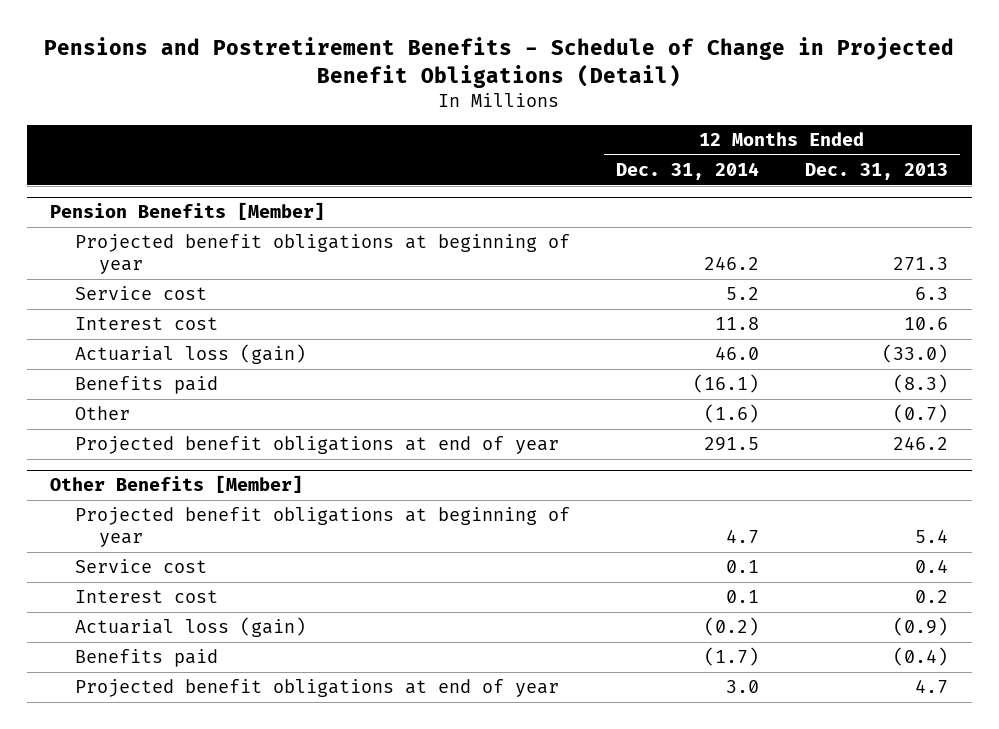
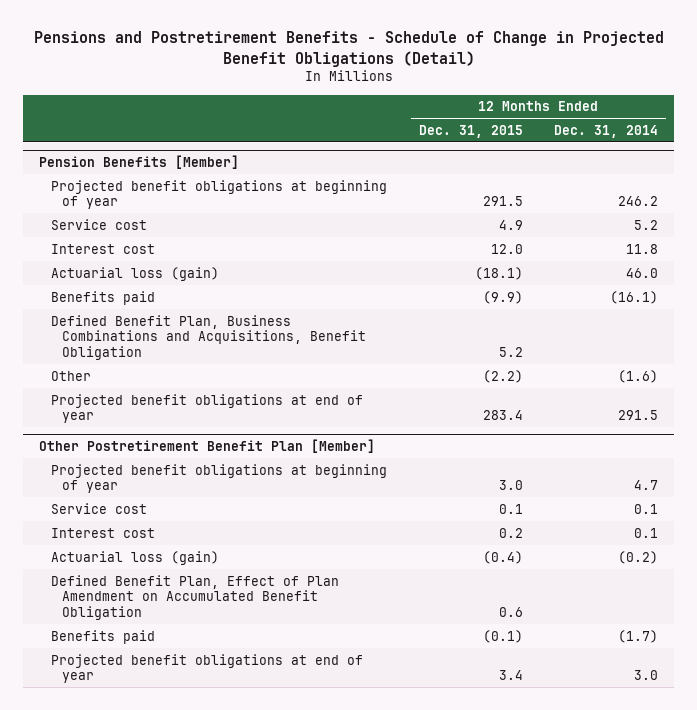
- | 12 Months Ended Dec. 31, 2014 | 12 Months Ended Dec. 31, 2013
+ | 12 Months Ended Dec. 31, 2015 | 12 Months Ended Dec. 31, 2014
@ Pension Benefits [Member]
+ Defined Benefit Plan, Business Combinations and Acquisitions, Benefit Obligation | 5.2 |
- Other Benefits [Member]
+ Other Postretirement Benefit Plan [Member]
+ Defined Benefit Plan, Effect of Plan Amendment on Accumulated Benefit Obligation | 0.6 |

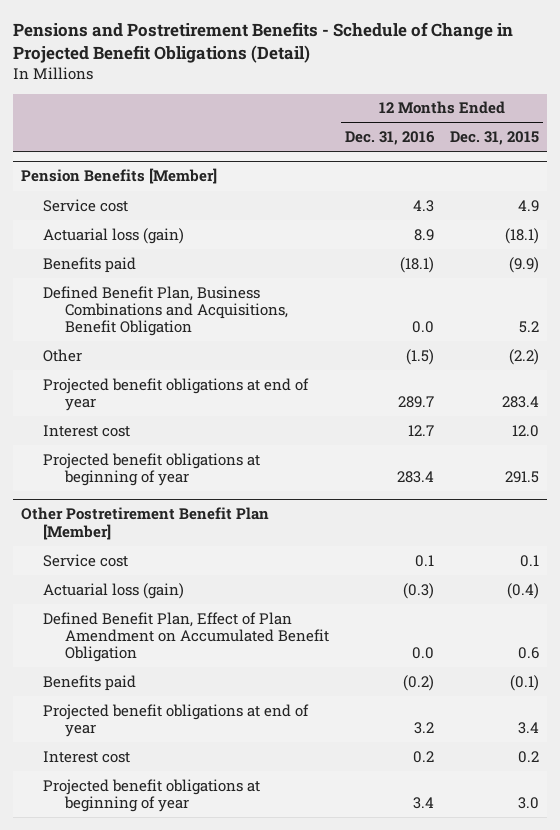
- | 12 Months Ended Dec. 31, 2015 | 12 Months Ended Dec. 31, 2014
+ | 12 Months Ended Dec. 31, 2016 | 12 Months Ended Dec. 31, 2015
@ Pension Benefits [Member]
moved down: Interest cost | 12.7 | 12.0
moved down: Projected benefit obligations at beginning of year | 283.4 | 291.5
@ Other Postretirement Benefit Plan [Member]
moved down: Interest cost | 0.2 | 0.2
moved down: Projected benefit obligations at beginning of year | 3.4 | 3.0

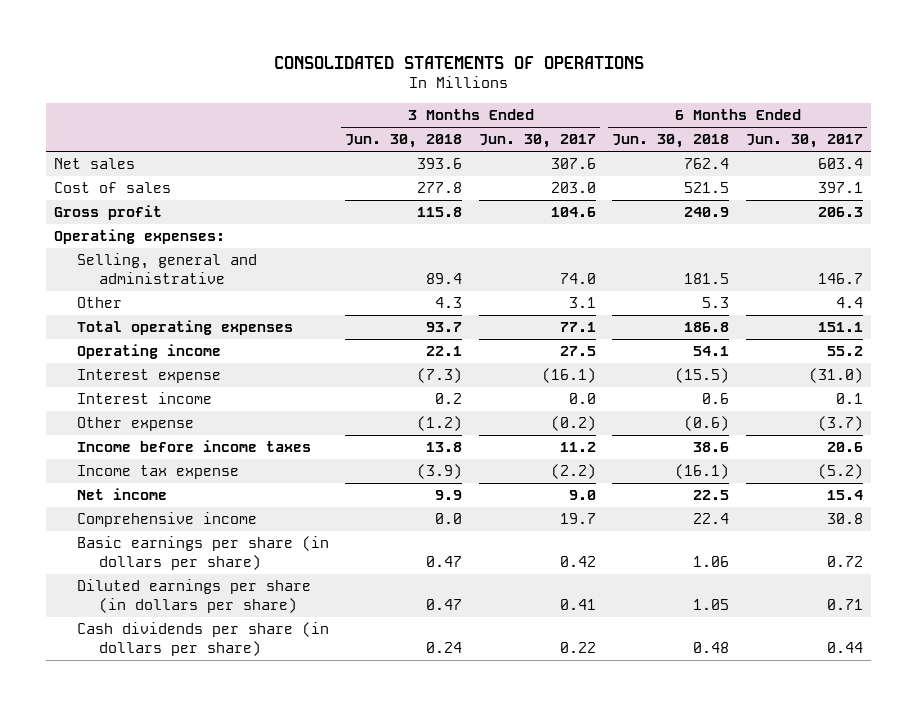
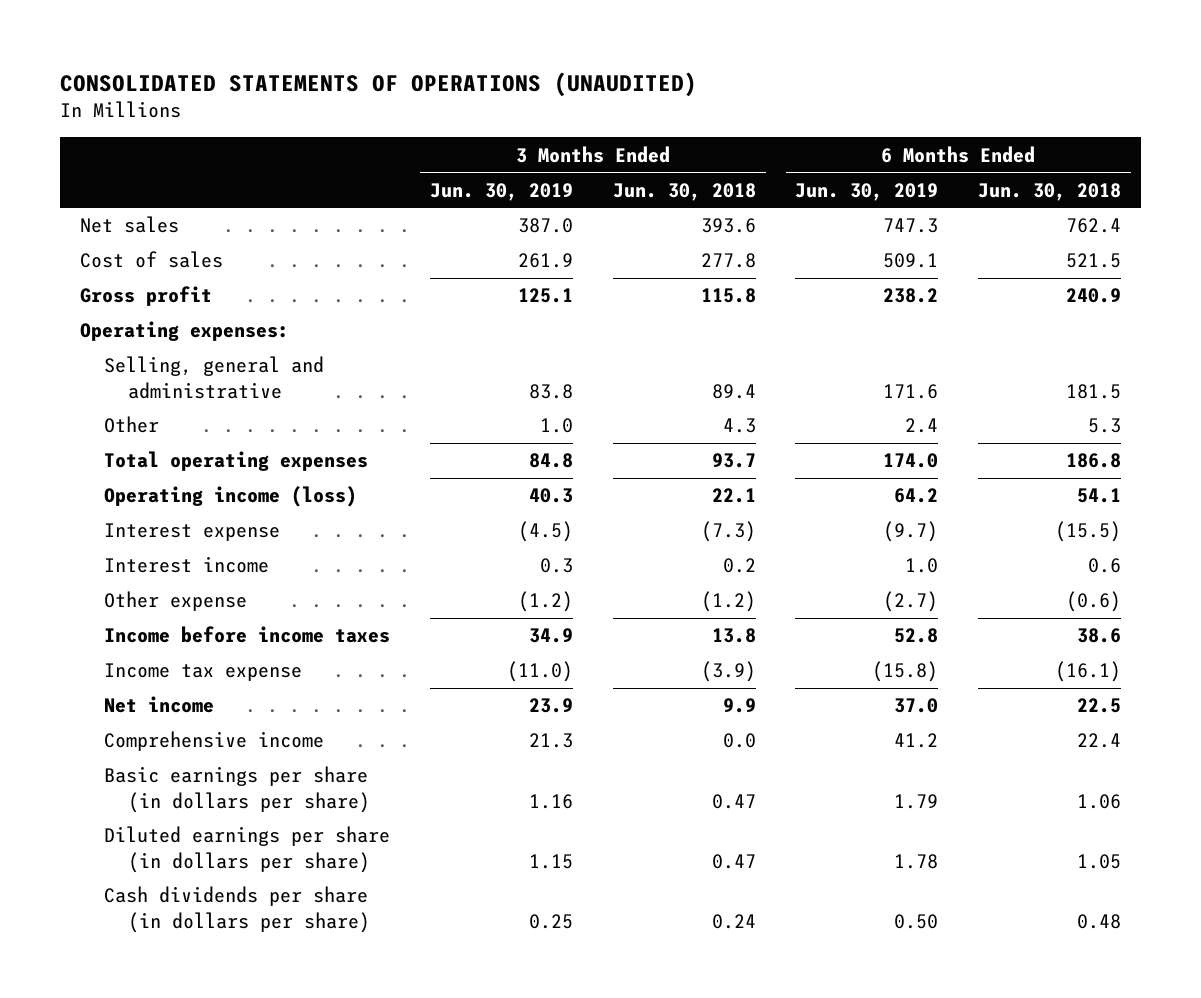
- CONSOLIDATED STATEMENTS OF OPERATIONS
+ CONSOLIDATED STATEMENTS OF OPERATIONS (UNAUDITED)
- | 3 Months Ended Jun. 30, 2018 | 3 Months Ended Jun. 30, 2017 | 6 Months Ended Jun. 30, 2018 | 6 Months Ended Jun. 30, 2017
+ | 3 Months Ended Jun. 30, 2019 | 3 Months Ended Jun. 30, 2018 | 6 Months Ended Jun. 30, 2019 | 6 Months Ended Jun. 30, 2018
- Operating income | 22.1 | 27.5 | 54.1 | 55.2
+ Operating income (loss) | 40.3 | 22.1 | 64.2 | 54.1

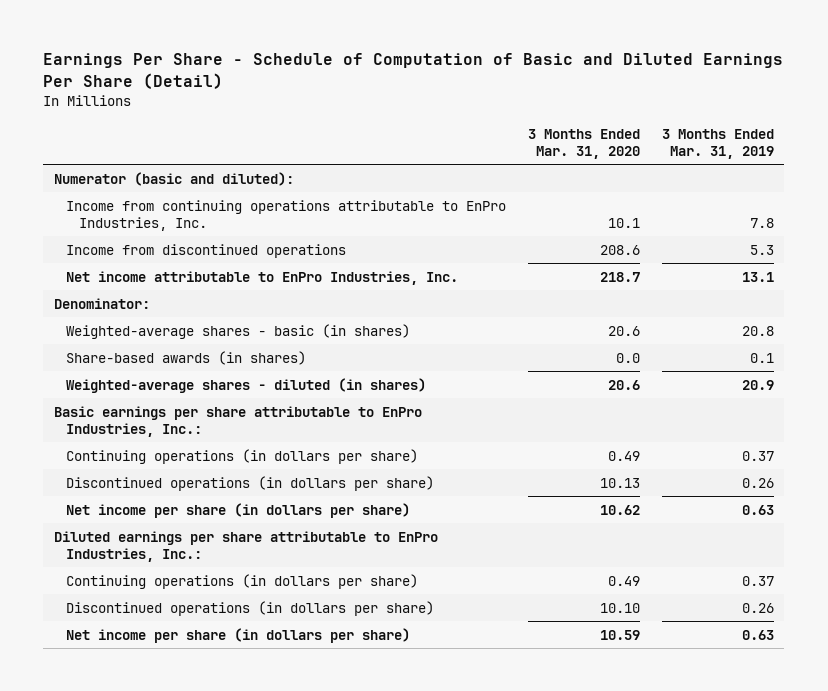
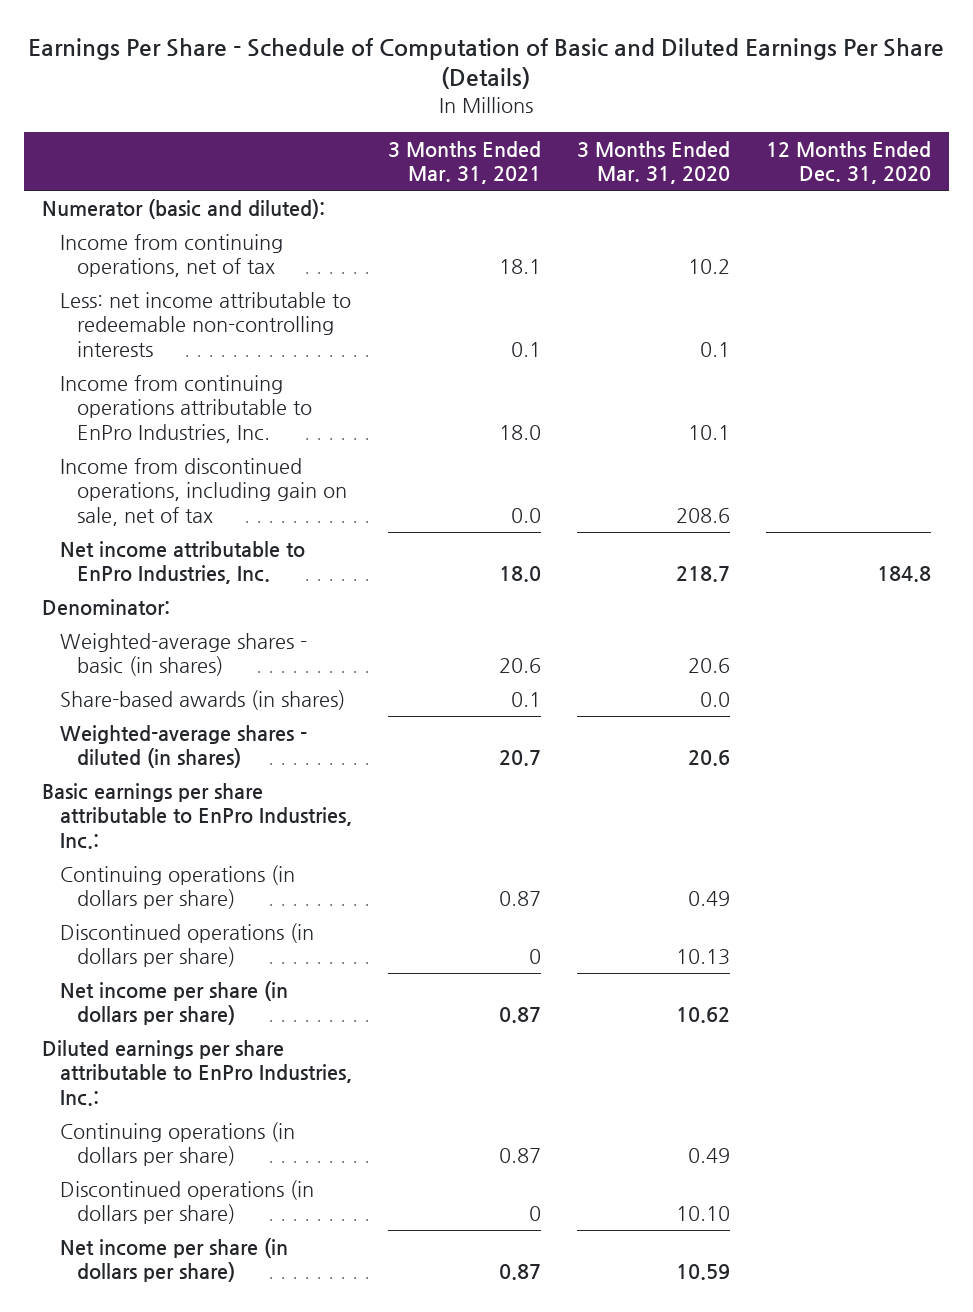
- Earnings Per Share - Schedule of Computation of Basic and Diluted Earnings Per Share (Detail)
+ Earnings Per Share - Schedule of Computation of Basic and Diluted Earnings Per Share (Details)
- | 3 Months Ended Mar. 31, 2020 | 3 Months Ended Mar. 31, 2019
+ | 3 Months Ended Mar. 31, 2021 | 3 Months Ended Mar. 31, 2020 | 12 Months Ended Dec. 31, 2020
+ Income from continuing operations, net of tax | 18.1 | 10.2 |
+ Less: net income attributable to redeemable non-controlling interests | 0.1 | 0.1 |
- Income from discontinued operations | 208.6 | 5.3
+ Income from discontinued operations, including gain on sale, net of tax | 0.0 | 208.6 |

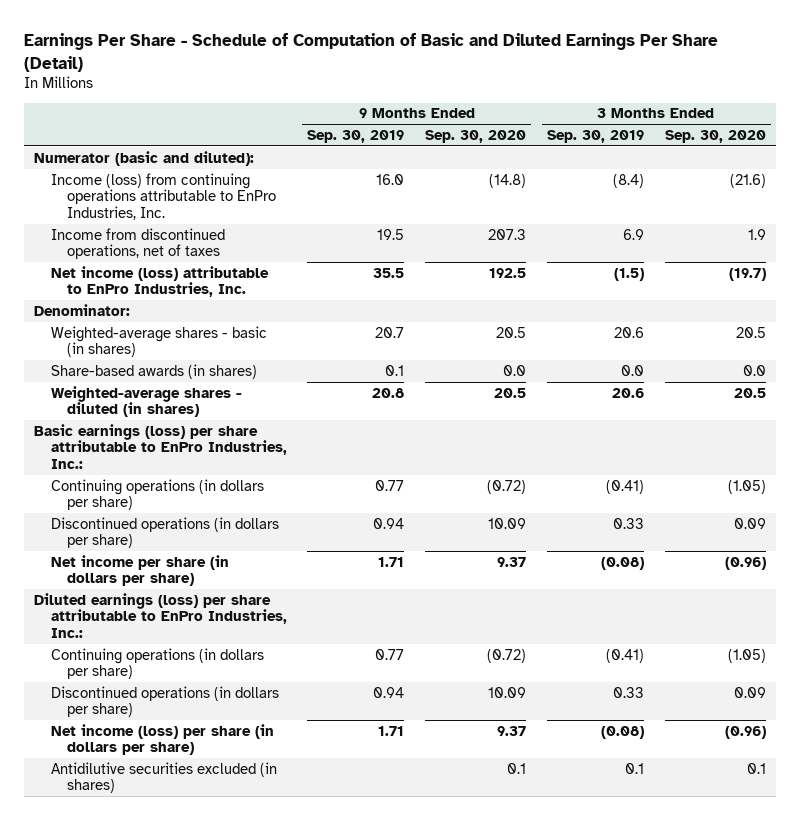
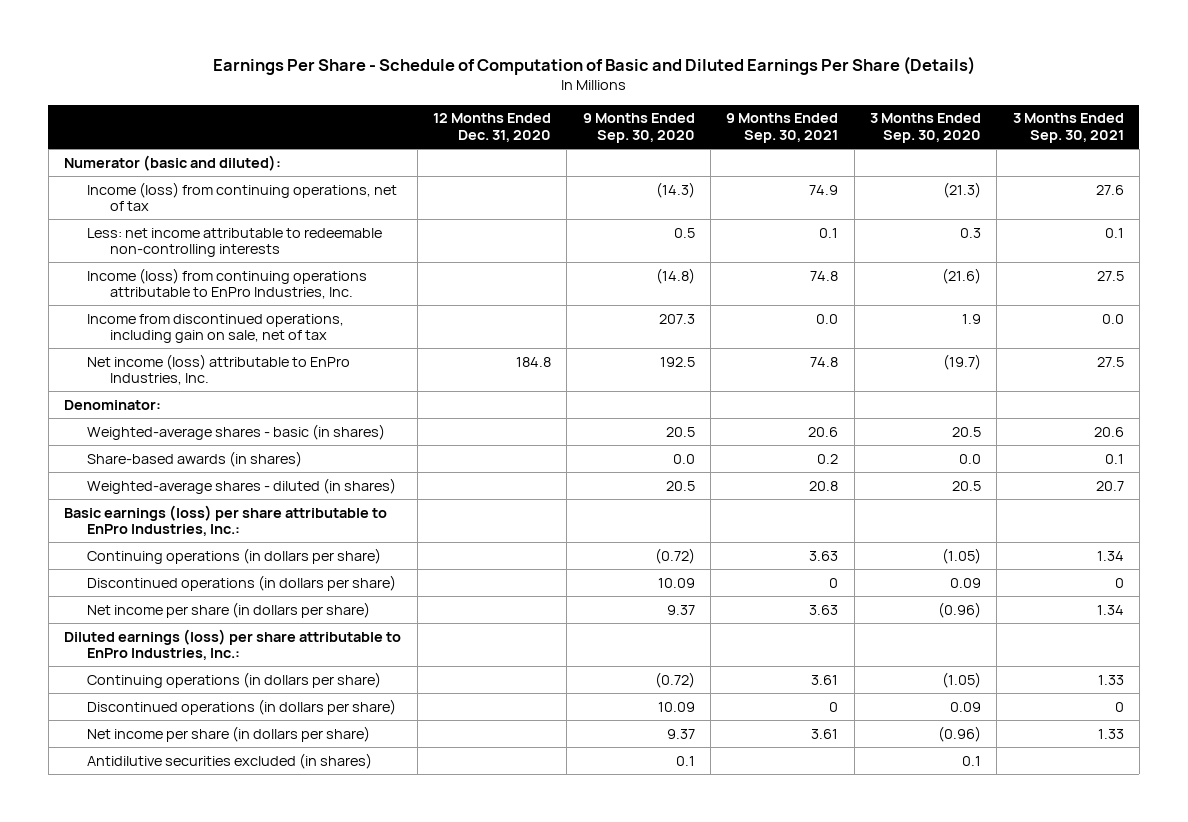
- Earnings Per Share - Schedule of Computation of Basic and Diluted Earnings Per Share (Detail)
+ Earnings Per Share - Schedule of Computation of Basic and Diluted Earnings Per Share (Details)
- | 9 Months Ended Sep. 30, 2019 | 9 Months Ended Sep. 30, 2020 | 3 Months Ended Sep. 30, 2019 | 3 Months Ended Sep. 30, 2020
+ | 12 Months Ended Dec. 31, 2020 | 9 Months Ended Sep. 30, 2020 | 9 Months Ended Sep. 30, 2021 | 3 Months Ended Sep. 30, 2020 | 3 Months Ended Sep. 30, 2021
+ Income (loss) from continuing operations, net of tax | | (14.3) | 74.9 | (21.3) | 27.6
+ Less: net income attributable to redeemable non-controlling interests | | 0.5 | 0.1 | 0.3 | 0.1
- Income from discontinued operations, net of taxes | 19.5 | 207.3 | 6.9 | 1.9
+ Income from discontinued operations, including gain on sale, net of tax | | 207.3 | 0.0 | 1.9 | 0.0
- Net income (loss) per share (in dollars per share) | 1.71 | 9.37 | (0.08) | (0.96)
+ Net income per share (in dollars per share) | | 9.37 | 3.61 | (0.96) | 1.33

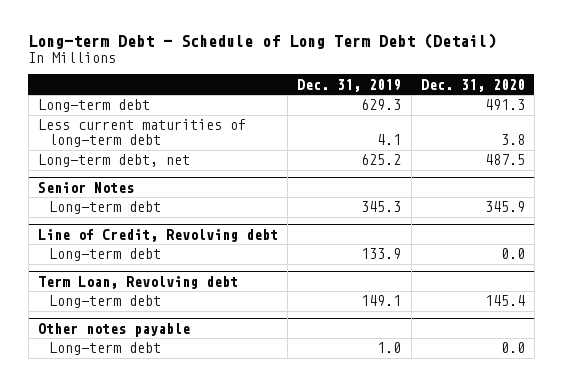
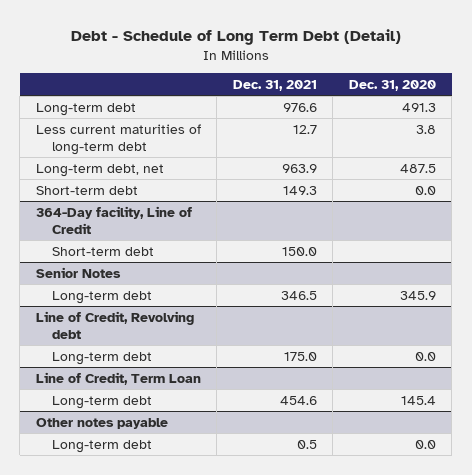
- Long-term Debt - Schedule of Long Term Debt (Detail)
+ Debt - Schedule of Long Term Debt (Detail)
- | Dec. 31, 2019 | Dec. 31, 2020
+ | Dec. 31, 2021 | Dec. 31, 2020
+ Short-term debt | 149.3 | 0.0
+ 364-Day facility, Line of Credit
+ Short-term debt | 150.0 |
- Term Loan, Revolving debt
+ Line of Credit, Term Loan

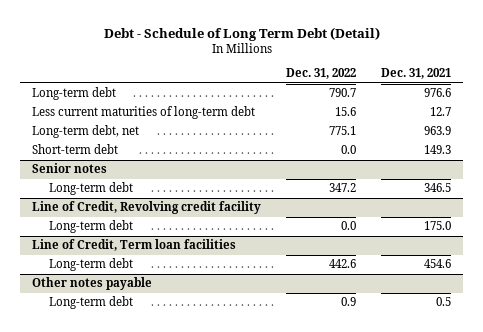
- | Dec. 31, 2021 | Dec. 31, 2020
+ | Dec. 31, 2022 | Dec. 31, 2021
- 364-Day facility, Line of Credit
- Short-term debt | 150.0 |
- Senior Notes
+ Senior notes
- Line of Credit, Revolving debt
+ Line of Credit, Revolving credit facility
- Line of Credit, Term Loan
+ Line of Credit, Term loan facilities

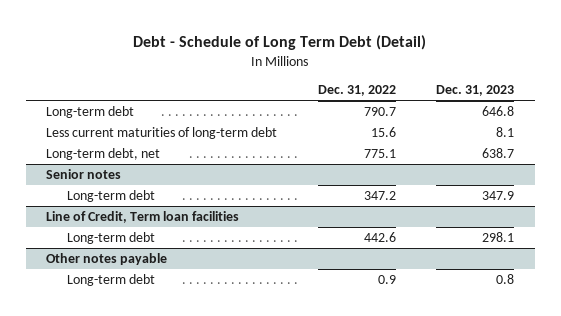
- | Dec. 31, 2022 | Dec. 31, 2021
+ | Dec. 31, 2022 | Dec. 31, 2023
- Short-term debt | 0.0 | 149.3
- Line of Credit, Revolving credit facility
- Long-term debt | 0.0 | 175.0

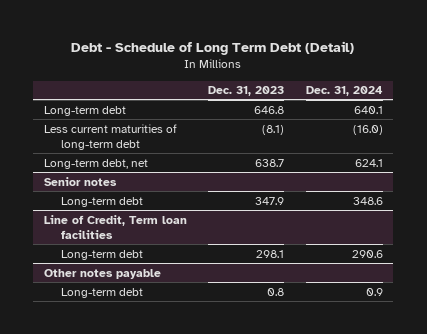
- | Dec. 31, 2022 | Dec. 31, 2023
+ | Dec. 31, 2023 | Dec. 31, 2024
- Less current maturities of long-term debt | 15.6 | 8.1
+ Less current maturities of long-term debt | (8.1) | (16.0)

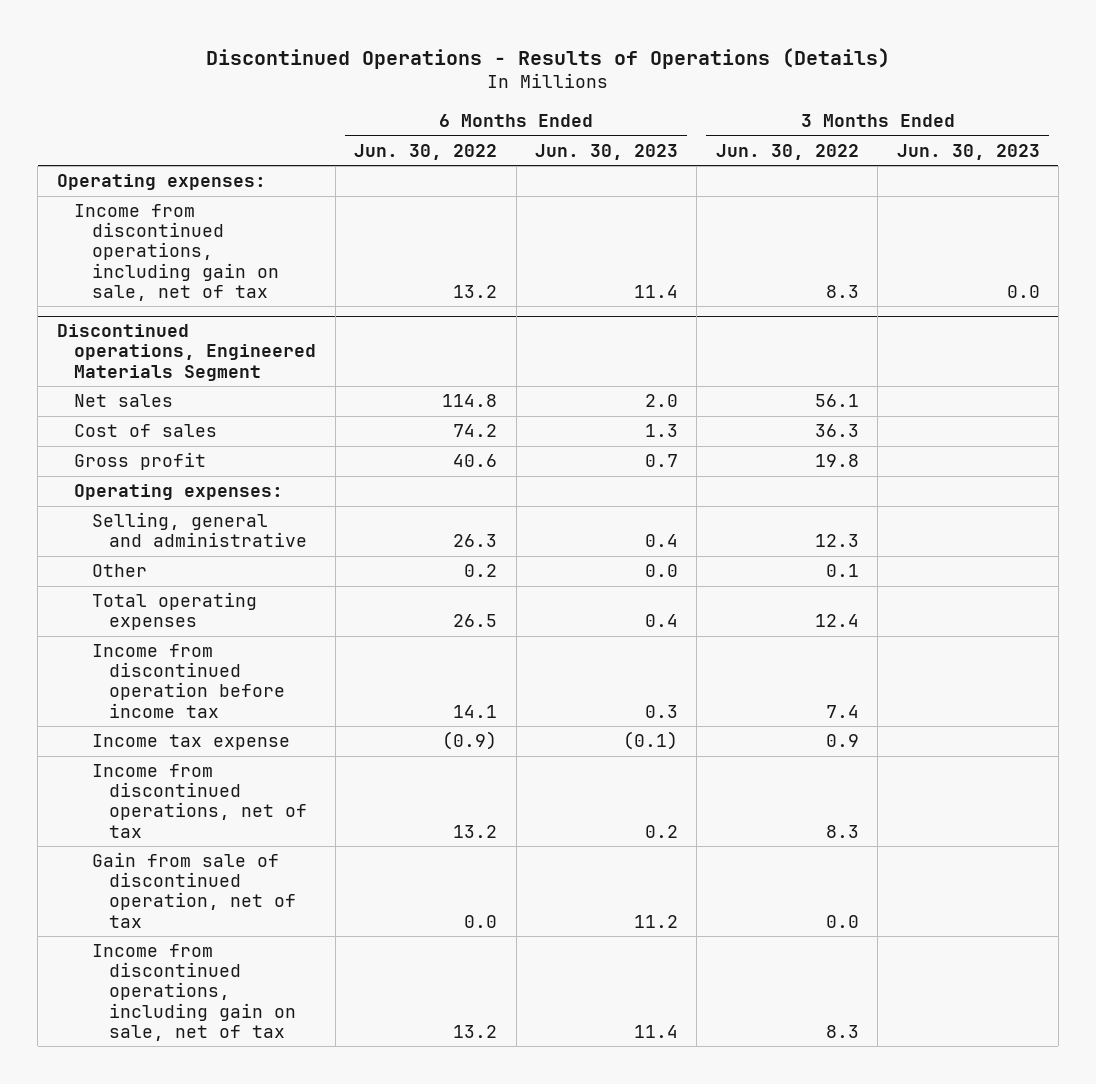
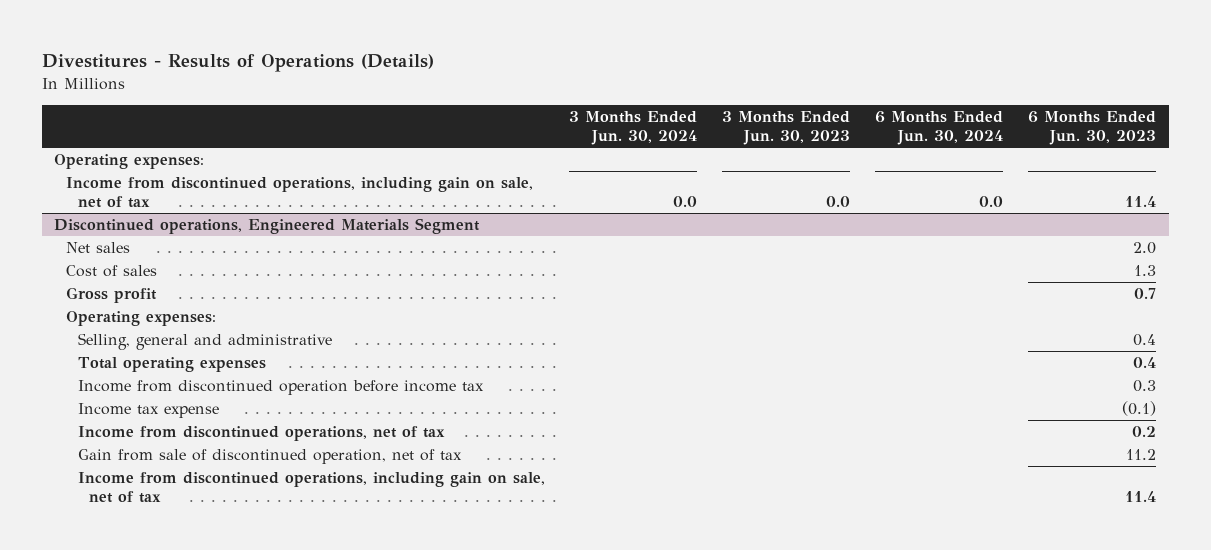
- Discontinued Operations - Results of Operations (Details)
+ Divestitures - Results of Operations (Details)
- | 6 Months Ended Jun. 30, 2022 | 6 Months Ended Jun. 30, 2023 | 3 Months Ended Jun. 30, 2022 | 3 Months Ended Jun. 30, 2023
+ | 3 Months Ended Jun. 30, 2024 | 3 Months Ended Jun. 30, 2023 | 6 Months Ended Jun. 30, 2024 | 6 Months Ended Jun. 30, 2023
@ Discontinued operations, Engineered Materials Segment
- Other | 0.2 | 0.0 | 0.1 |

